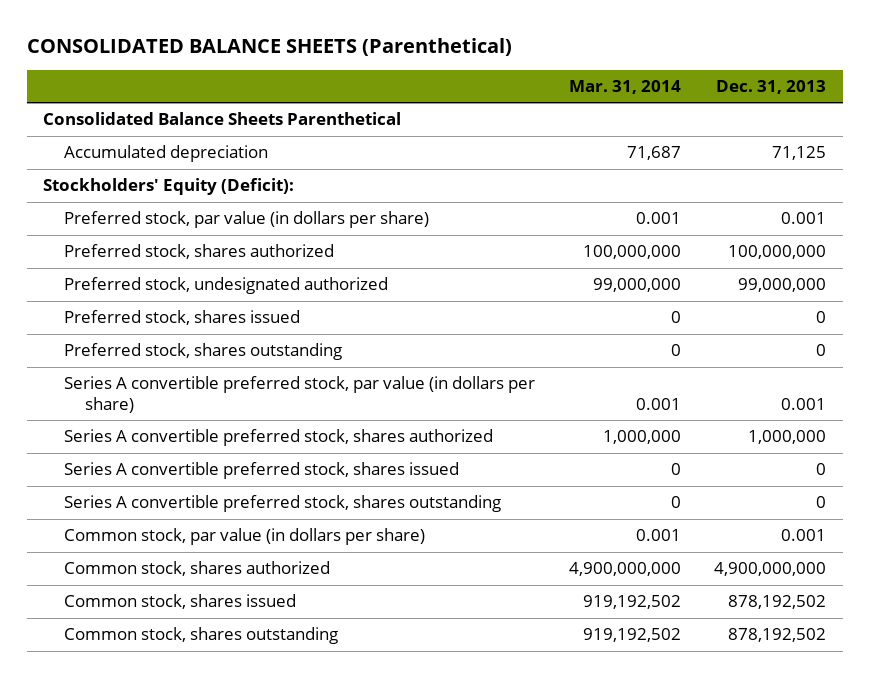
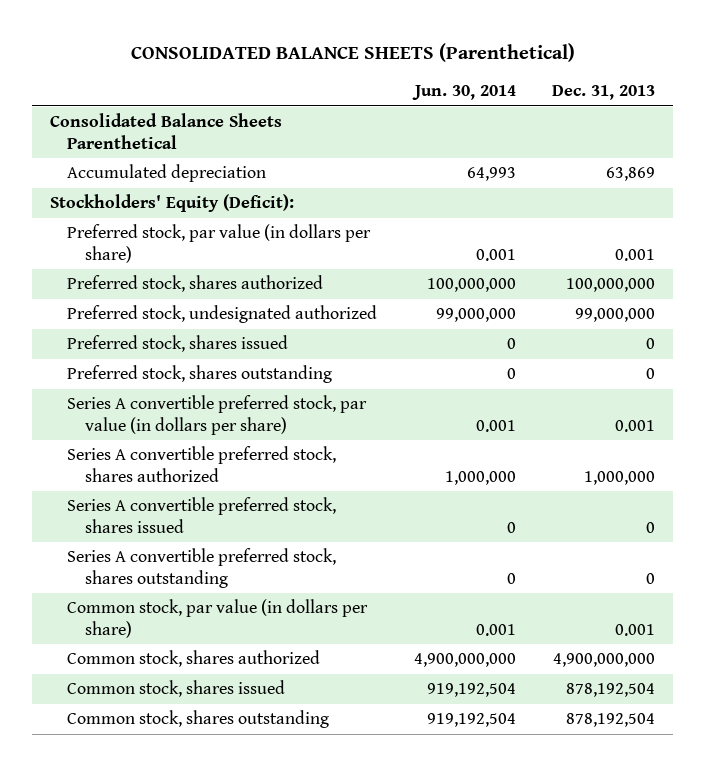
- | Mar. 31, 2014 | Dec. 31, 2013
+ | Jun. 30, 2014 | Dec. 31, 2013
- Accumulated depreciation | 71,687 | 71,125
+ Accumulated depreciation | 64,993 | 63,869
- Common stock, shares issued | 919,192,502 | 878,192,502
- Common stock, shares outstanding | 919,192,502 | 878,192,502
+ Common stock, shares issued | 919,192,504 | 878,192,504
+ Common stock, shares outstanding | 919,192,504 | 878,192,504

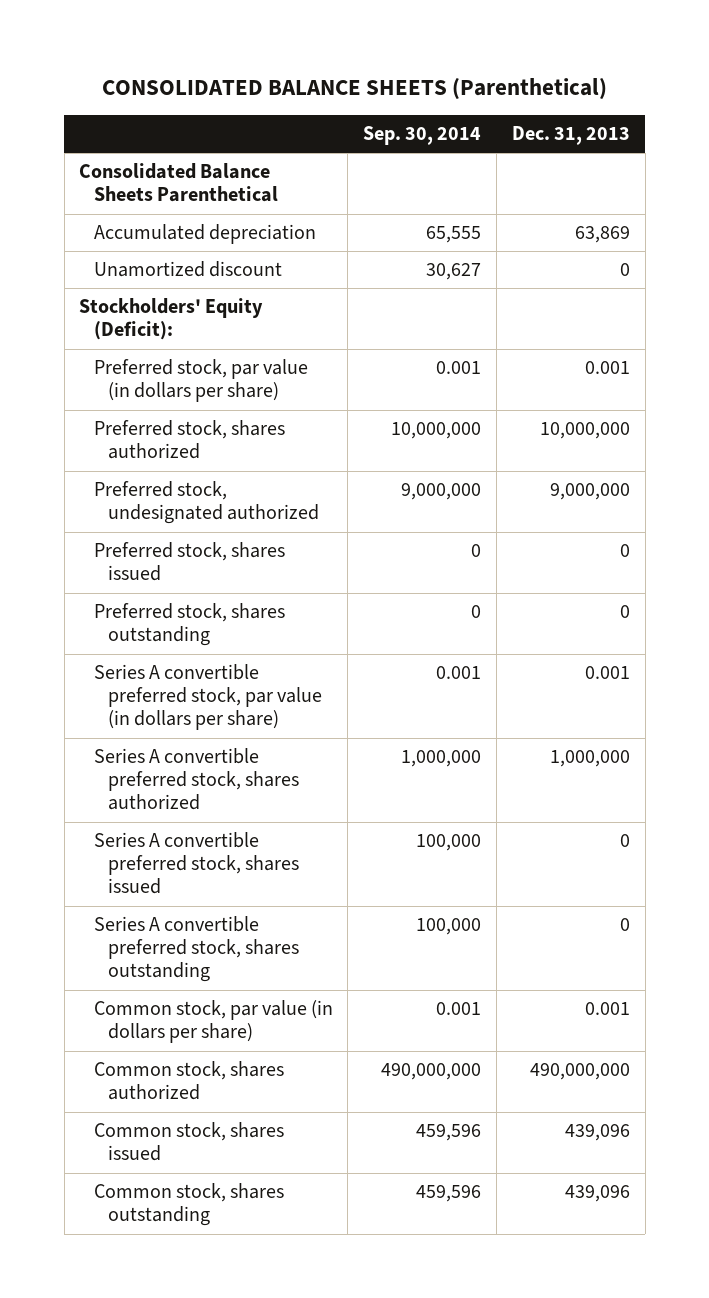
- | Jun. 30, 2014 | Dec. 31, 2013
+ | Sep. 30, 2014 | Dec. 31, 2013
+ Unamortized discount | 30,627 | 0
- Preferred stock, shares authorized | 100,000,000 | 100,000,000
- Preferred stock, undesignated authorized | 99,000,000 | 99,000,000
+ Preferred stock, shares authorized | 10,000,000 | 10,000,000
+ Preferred stock, undesignated authorized | 9,000,000 | 9,000,000
- Common stock, shares authorized | 4,900,000,000 | 4,900,000,000
- Common stock, shares issued | 919,192,504 | 878,192,504
- Common stock, shares outstanding | 919,192,504 | 878,192,504
+ Common stock, shares authorized | 490,000,000 | 490,000,000
+ Common stock, shares issued | 459,596 | 439,096
+ Common stock, shares outstanding | 459,596 | 439,096

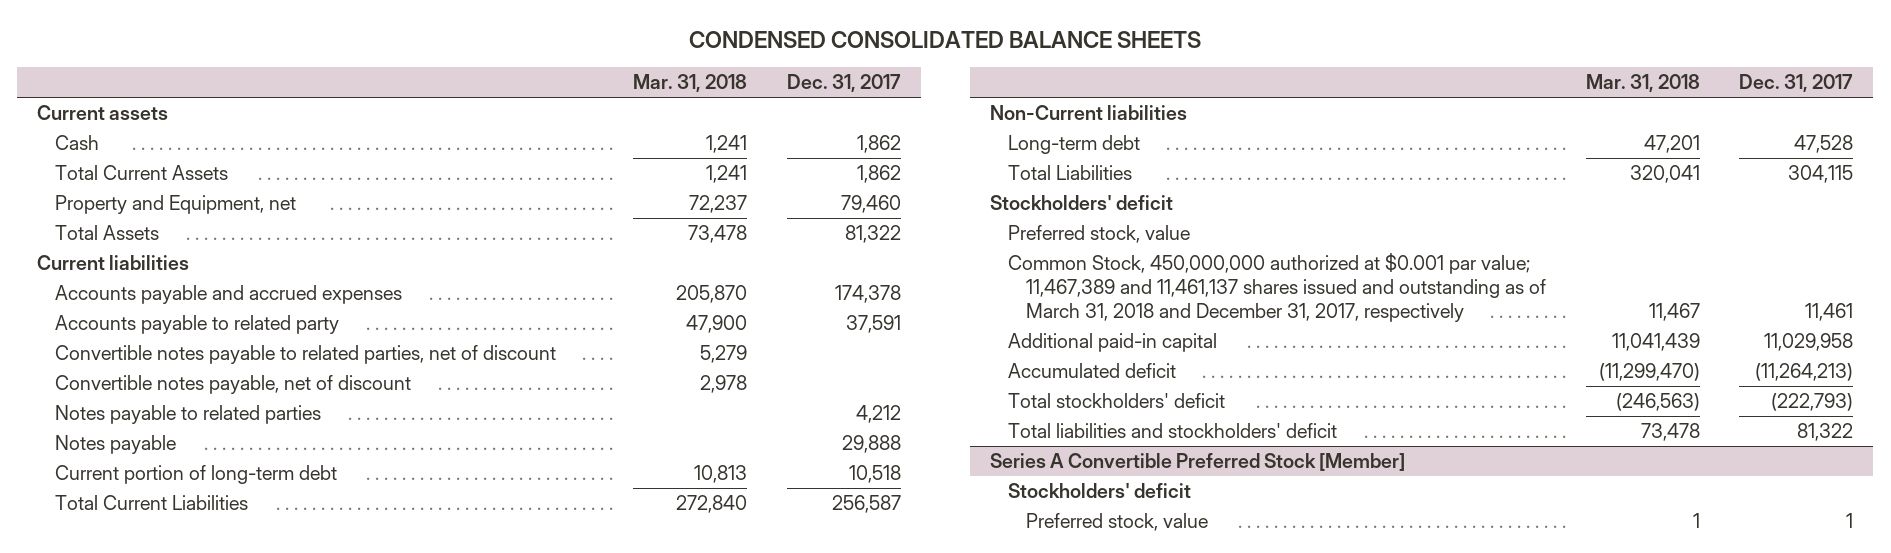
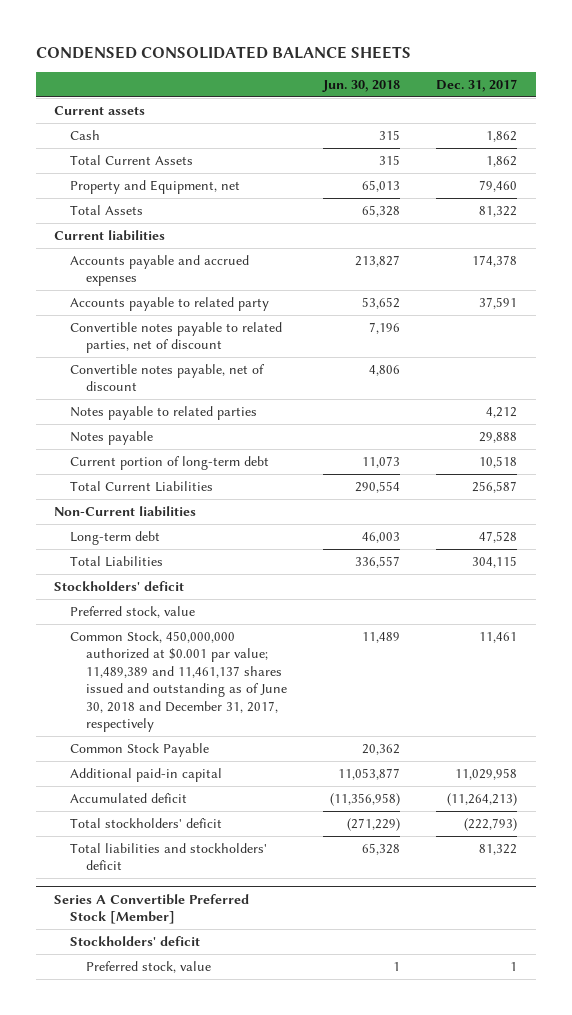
- | Mar. 31, 2018 | Dec. 31, 2017
+ | Jun. 30, 2018 | Dec. 31, 2017
- Common Stock, 450,000,000 authorized at $0.001 par value; 11,467,389 and 11,461,137 shares issued and outstanding as of March 31, 2018 and December 31, 2017, respectively | 11,467 | 11,461
+ Common Stock, 450,000,000 authorized at $0.001 par value; 11,489,389 and 11,461,137 shares issued and outstanding as of June 30, 2018 and December 31, 2017, respectively | 11,489 | 11,461
+ Common Stock Payable | 20,362 |

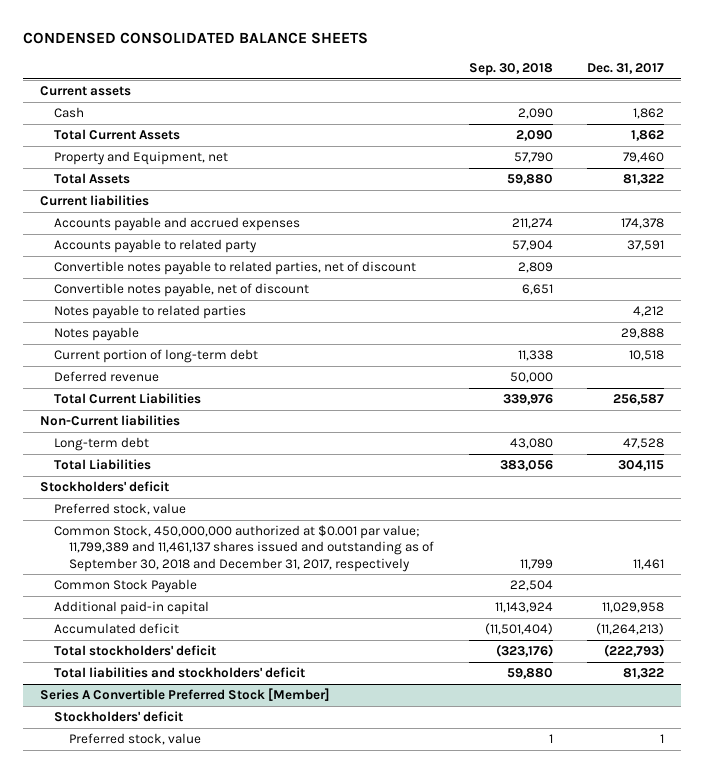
- | Jun. 30, 2018 | Dec. 31, 2017
+ | Sep. 30, 2018 | Dec. 31, 2017
+ Deferred revenue | 50,000 |
- Common Stock, 450,000,000 authorized at $0.001 par value; 11,489,389 and 11,461,137 shares issued and outstanding as of June 30, 2018 and December 31, 2017, respectively | 11,489 | 11,461
+ Common Stock, 450,000,000 authorized at $0.001 par value; 11,799,389 and 11,461,137 shares issued and outstanding as of September 30, 2018 and December 31, 2017, respectively | 11,799 | 11,461

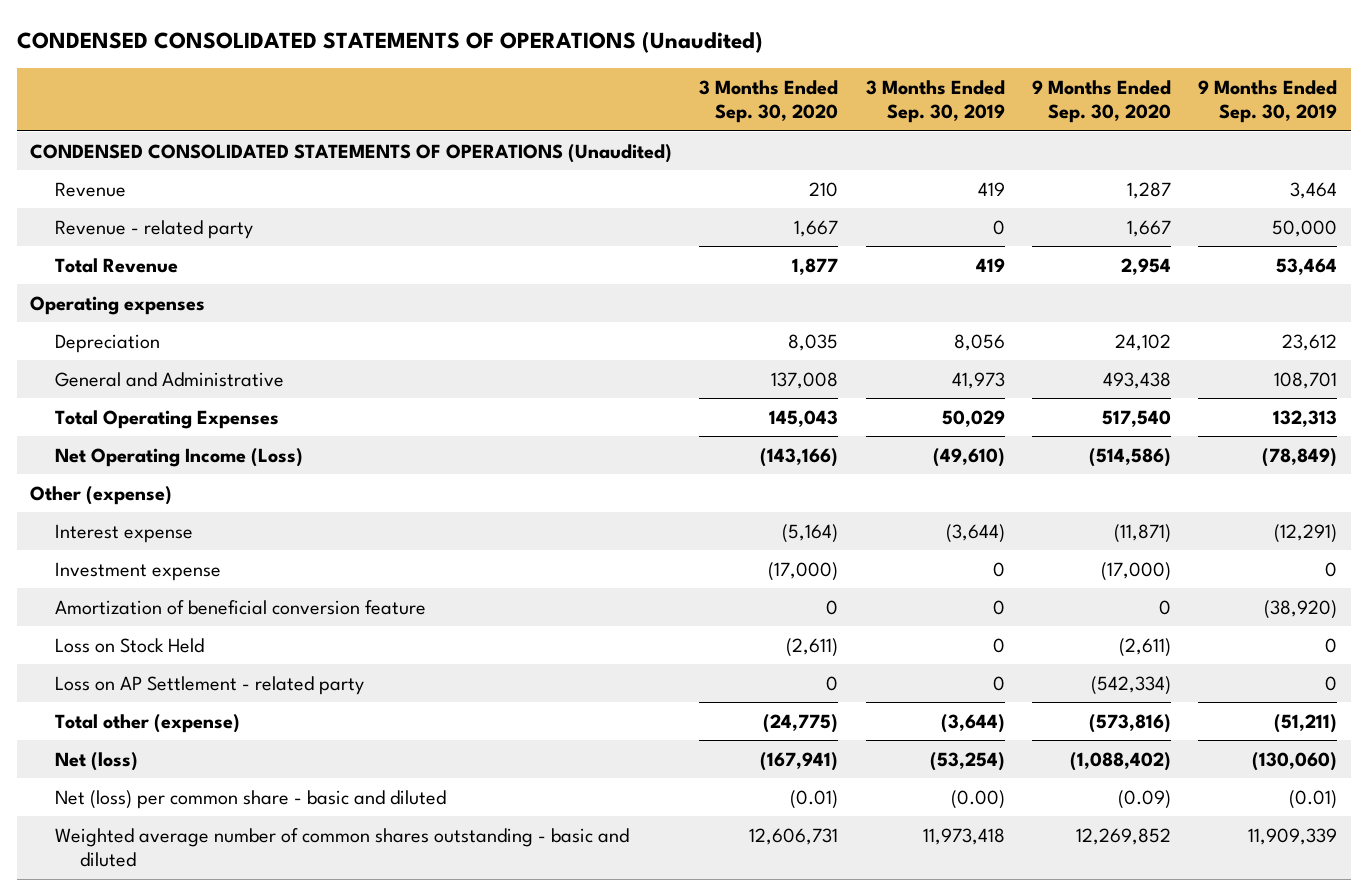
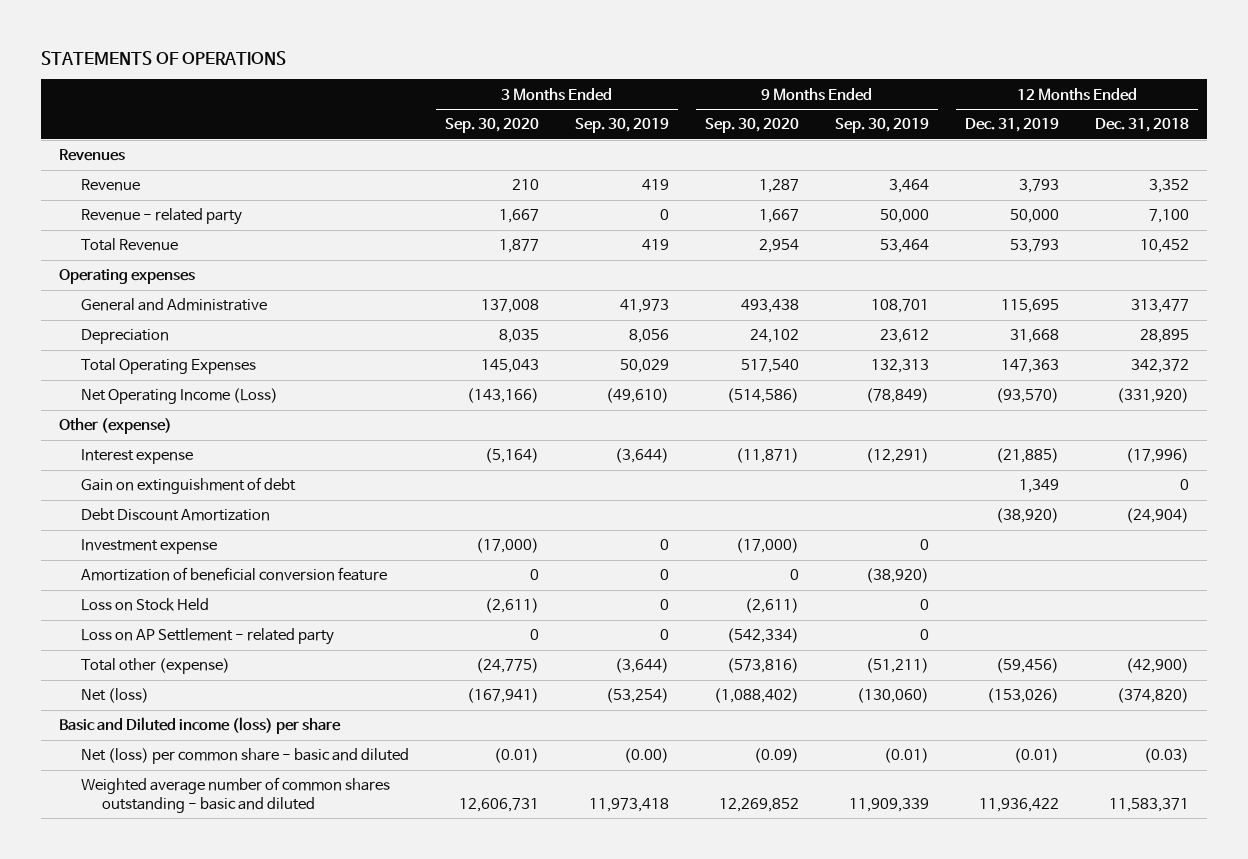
- CONDENSED CONSOLIDATED STATEMENTS OF OPERATIONS (Unaudited)
+ STATEMENTS OF OPERATIONS
- | 3 Months Ended Sep. 30, 2020 | 3 Months Ended Sep. 30, 2019 | 9 Months Ended Sep. 30, 2020 | 9 Months Ended Sep. 30, 2019
+ | 3 Months Ended Sep. 30, 2020 | 3 Months Ended Sep. 30, 2019 | 9 Months Ended Sep. 30, 2020 | 9 Months Ended Sep. 30, 2019 | 12 Months Ended Dec. 31, 2019 | 12 Months Ended Dec. 31, 2018
- CONDENSED CONSOLIDATED STATEMENTS OF OPERATIONS (Unaudited)
+ Revenues
moved down: Depreciation | 8,035 | 8,056 | 24,102 | 23,612 | 31,668 | 28,895
+ Gain on extinguishment of debt | | | | | 1,349 | 0
+ Debt Discount Amortization | | | | | (38,920) | (24,904)
+ Basic and Diluted income (loss) per share

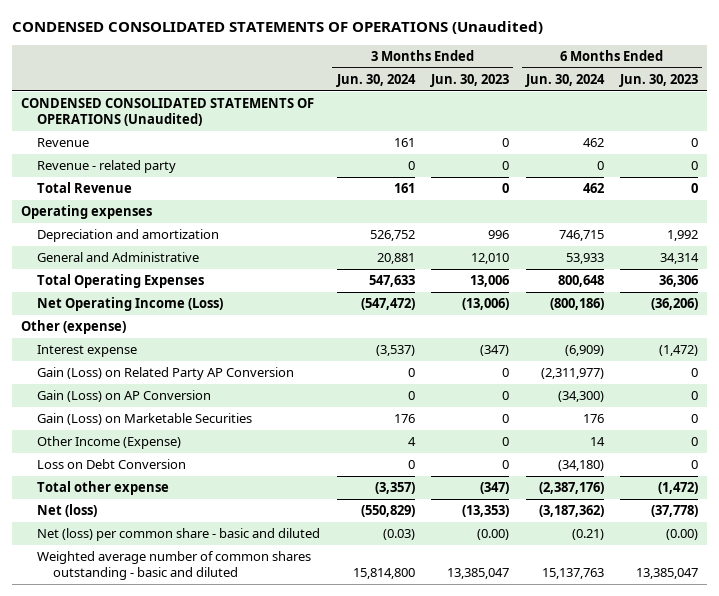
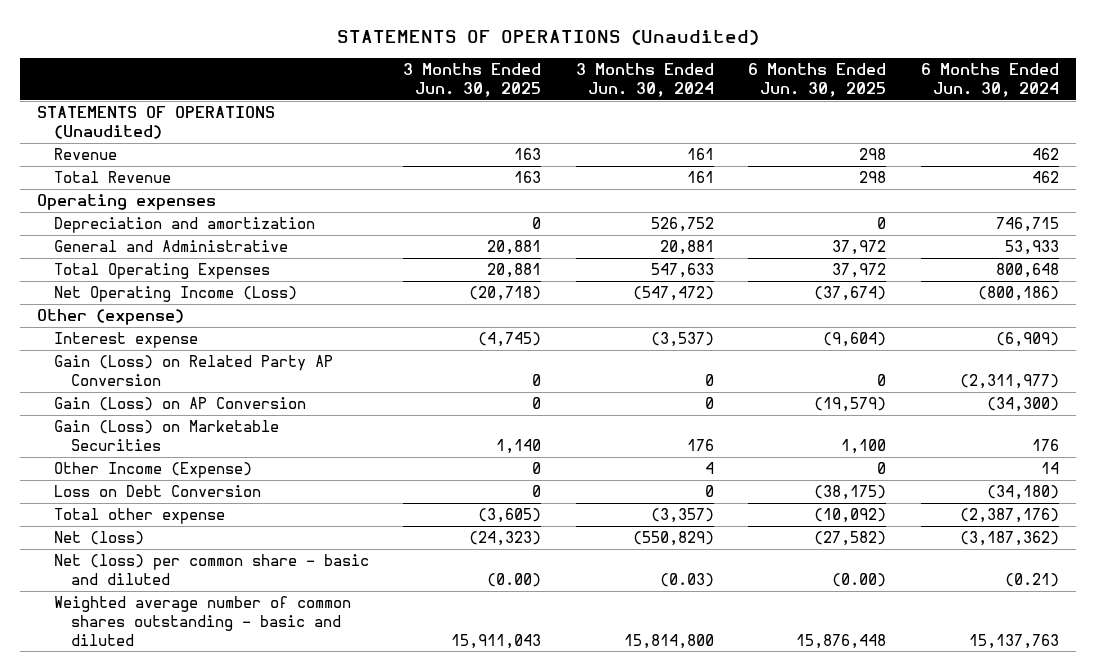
- CONDENSED CONSOLIDATED STATEMENTS OF OPERATIONS (Unaudited)
+ STATEMENTS OF OPERATIONS (Unaudited)
- | 3 Months Ended Jun. 30, 2024 | 3 Months Ended Jun. 30, 2023 | 6 Months Ended Jun. 30, 2024 | 6 Months Ended Jun. 30, 2023
+ | 3 Months Ended Jun. 30, 2025 | 3 Months Ended Jun. 30, 2024 | 6 Months Ended Jun. 30, 2025 | 6 Months Ended Jun. 30, 2024
- CONDENSED CONSOLIDATED STATEMENTS OF OPERATIONS (Unaudited)
+ STATEMENTS OF OPERATIONS (Unaudited)
- Revenue - related party | 0 | 0 | 0 | 0

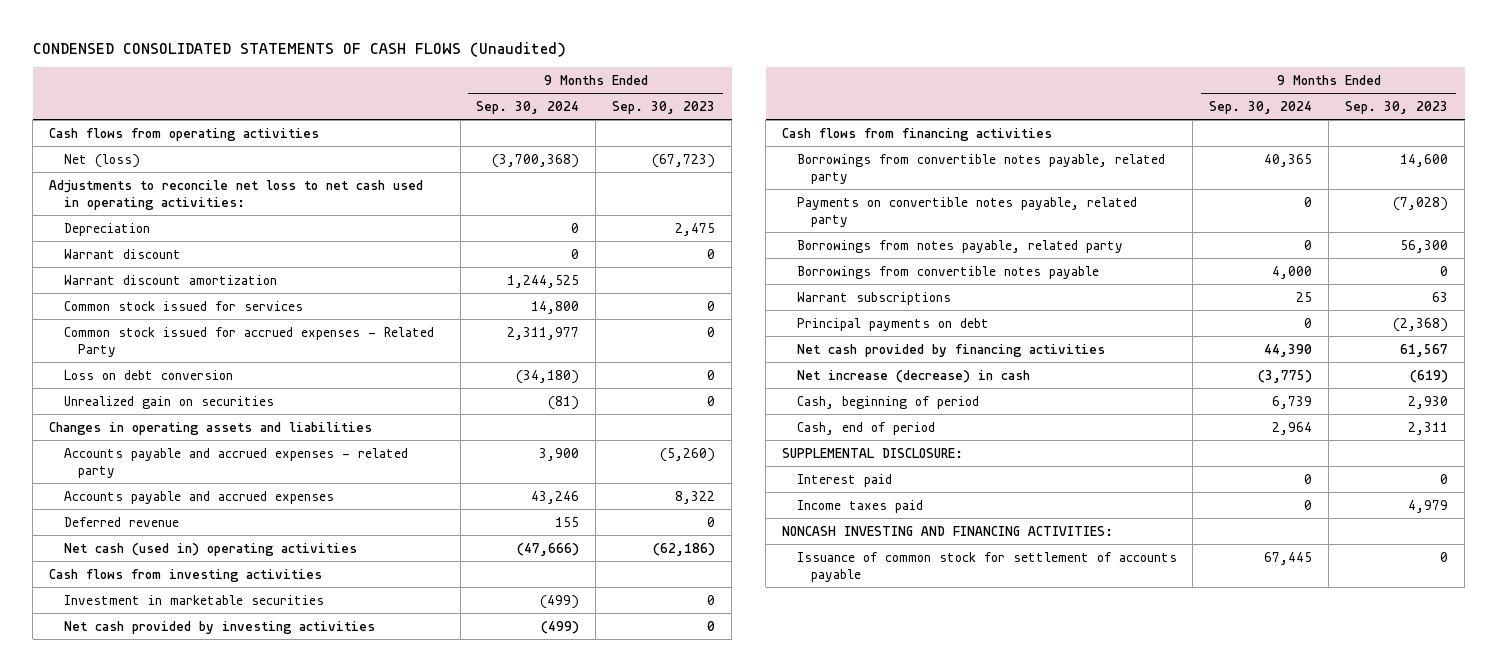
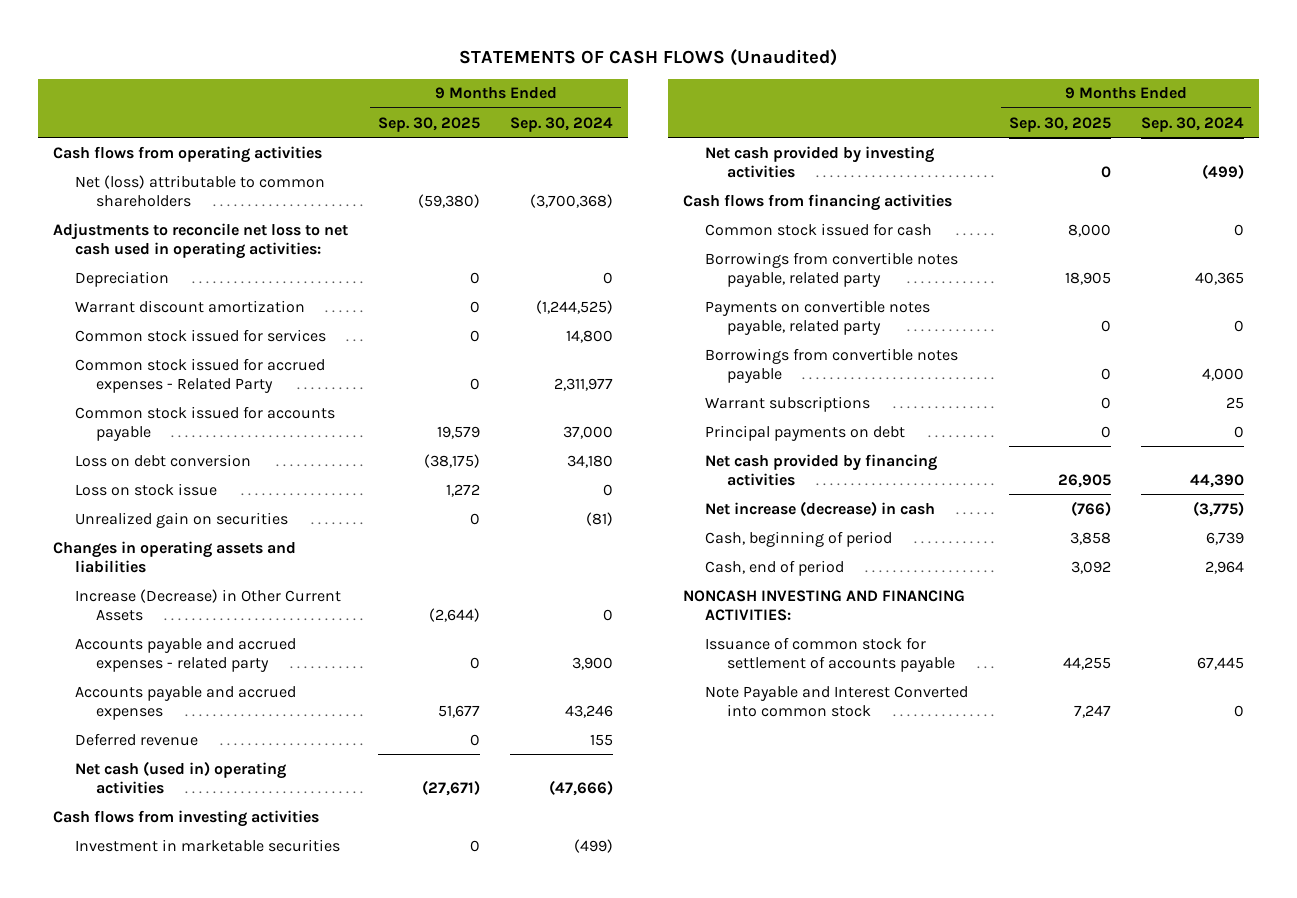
- CONDENSED CONSOLIDATED STATEMENTS OF CASH FLOWS (Unaudited)
+ STATEMENTS OF CASH FLOWS (Unaudited)
- | 9 Months Ended Sep. 30, 2024 | 9 Months Ended Sep. 30, 2023
+ | 9 Months Ended Sep. 30, 2025 | 9 Months Ended Sep. 30, 2024
- Net (loss) | (3,700,368) | (67,723)
+ Net (loss) attributable to common shareholders | (59,380) | (3,700,368)
- Warrant discount | 0 | 0
- Warrant discount amortization | 1,244,525 |
+ Warrant discount amortization | 0 | (1,244,525)
- Loss on debt conversion | (34,180) | 0
+ Common stock issued for accounts payable | 19,579 | 37,000
+ Loss on debt conversion | (38,175) | 34,180
+ Loss on stock issue | 1,272 | 0
+ Increase (Decrease) in Other Current Assets | (2,644) | 0
+ Common stock issued for cash | 8,000 | 0
- Borrowings from notes payable, related party | 0 | 56,300
- SUPPLEMENTAL DISCLOSURE:
- Interest paid | 0 | 0
- Income taxes paid | 0 | 4,979
+ Note Payable and Interest Converted into common stock | 7,247 | 0

